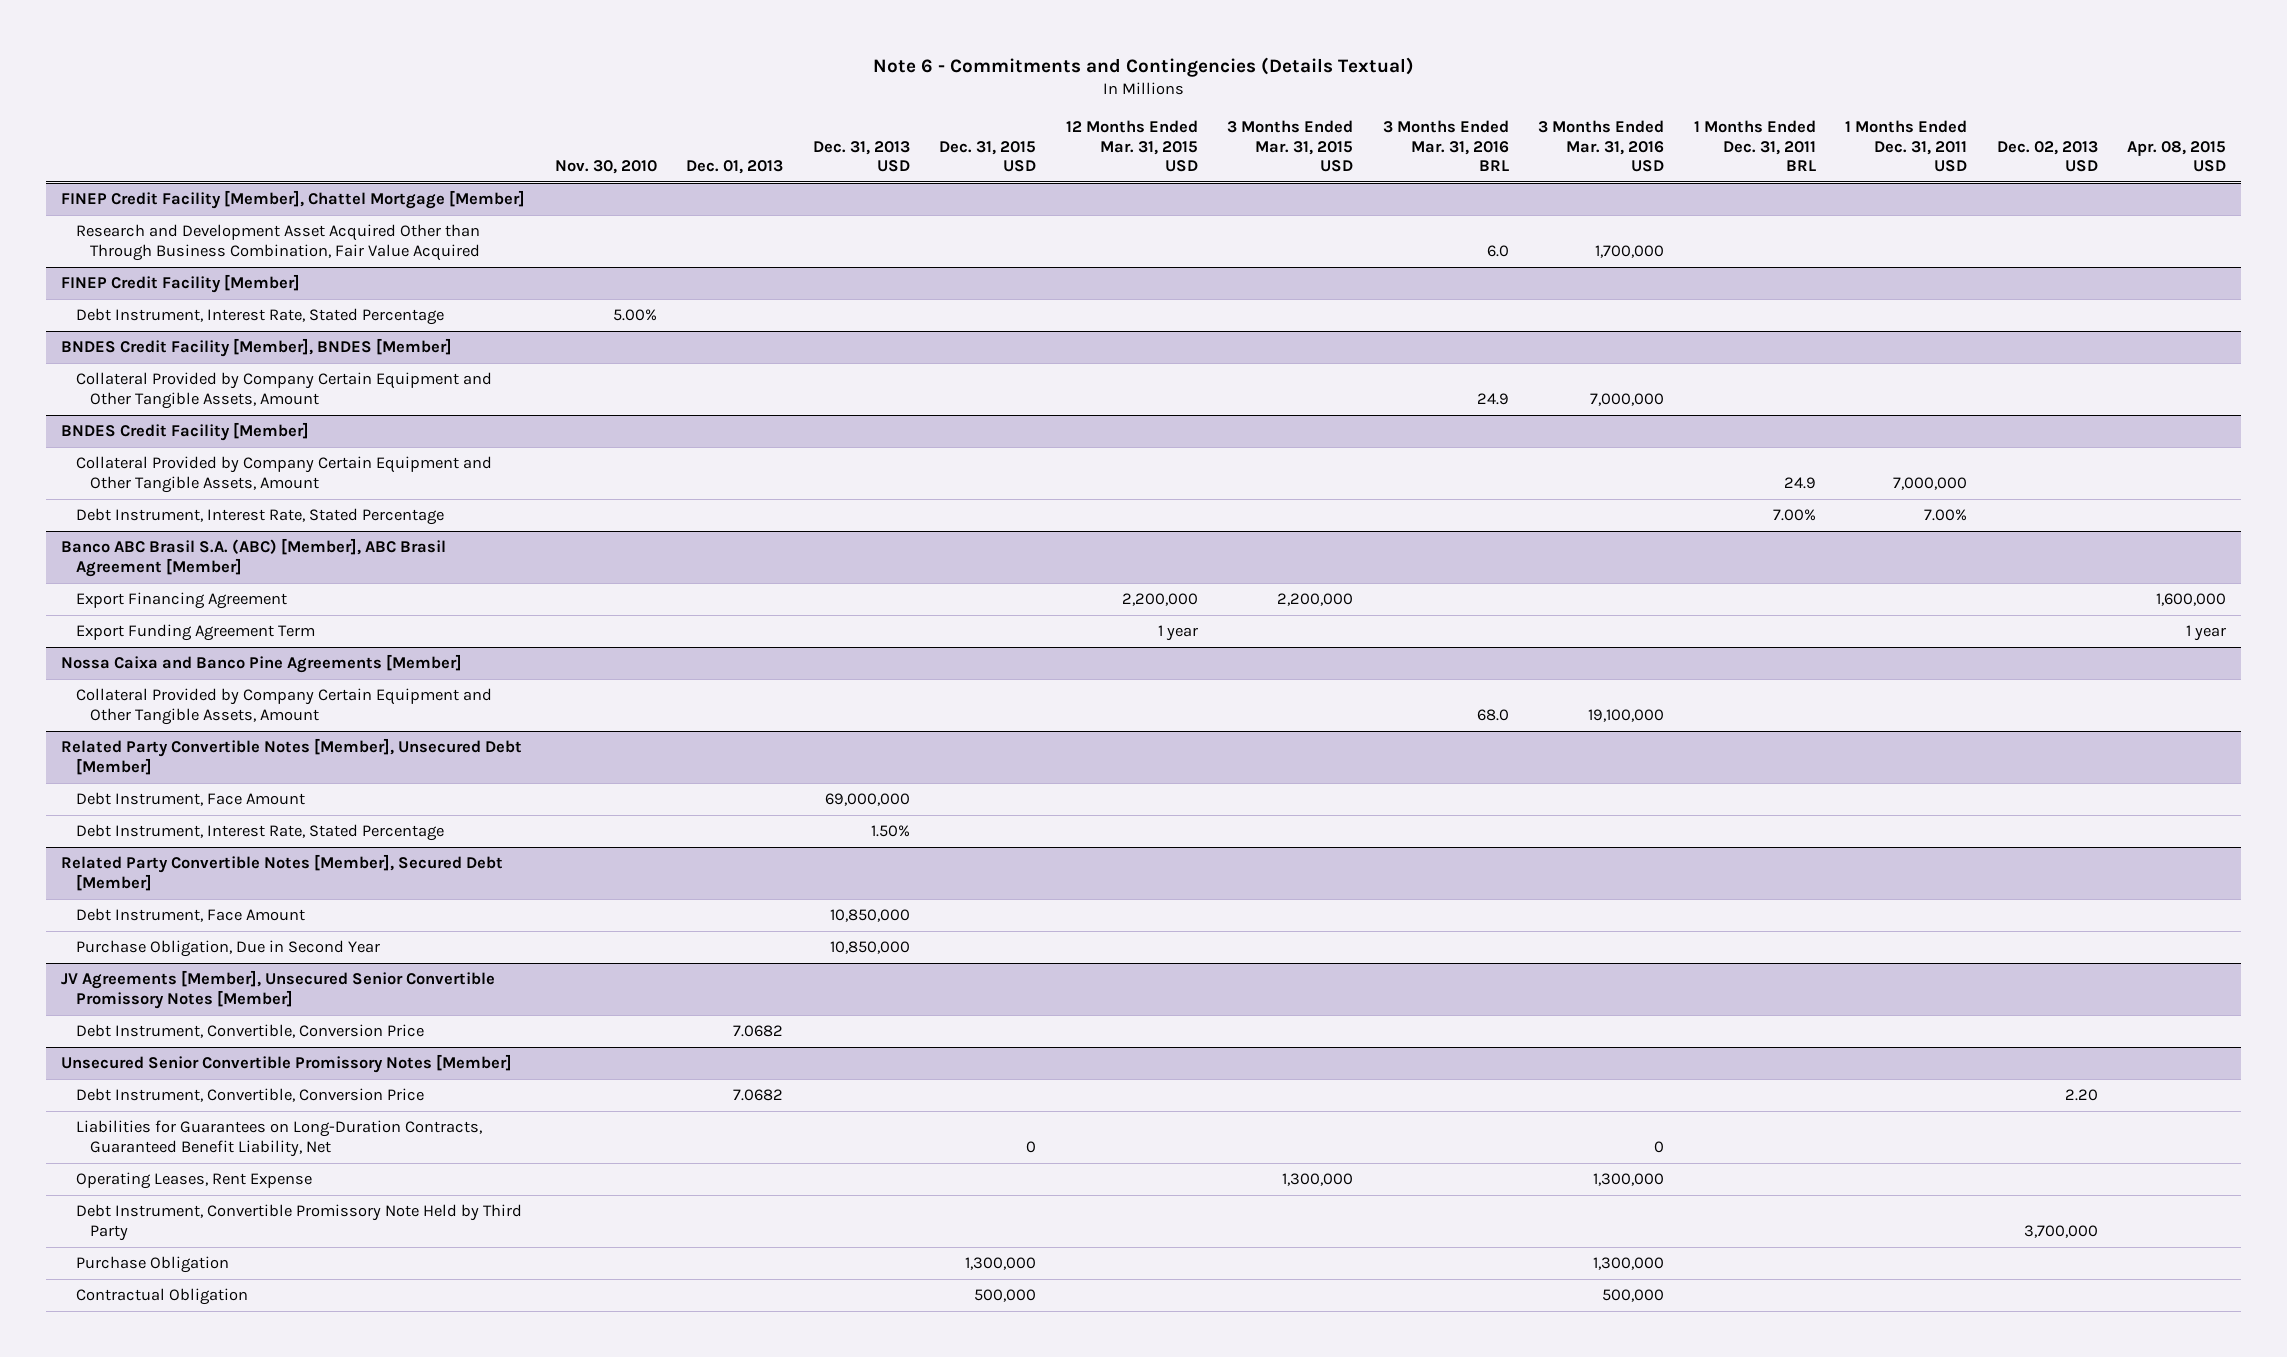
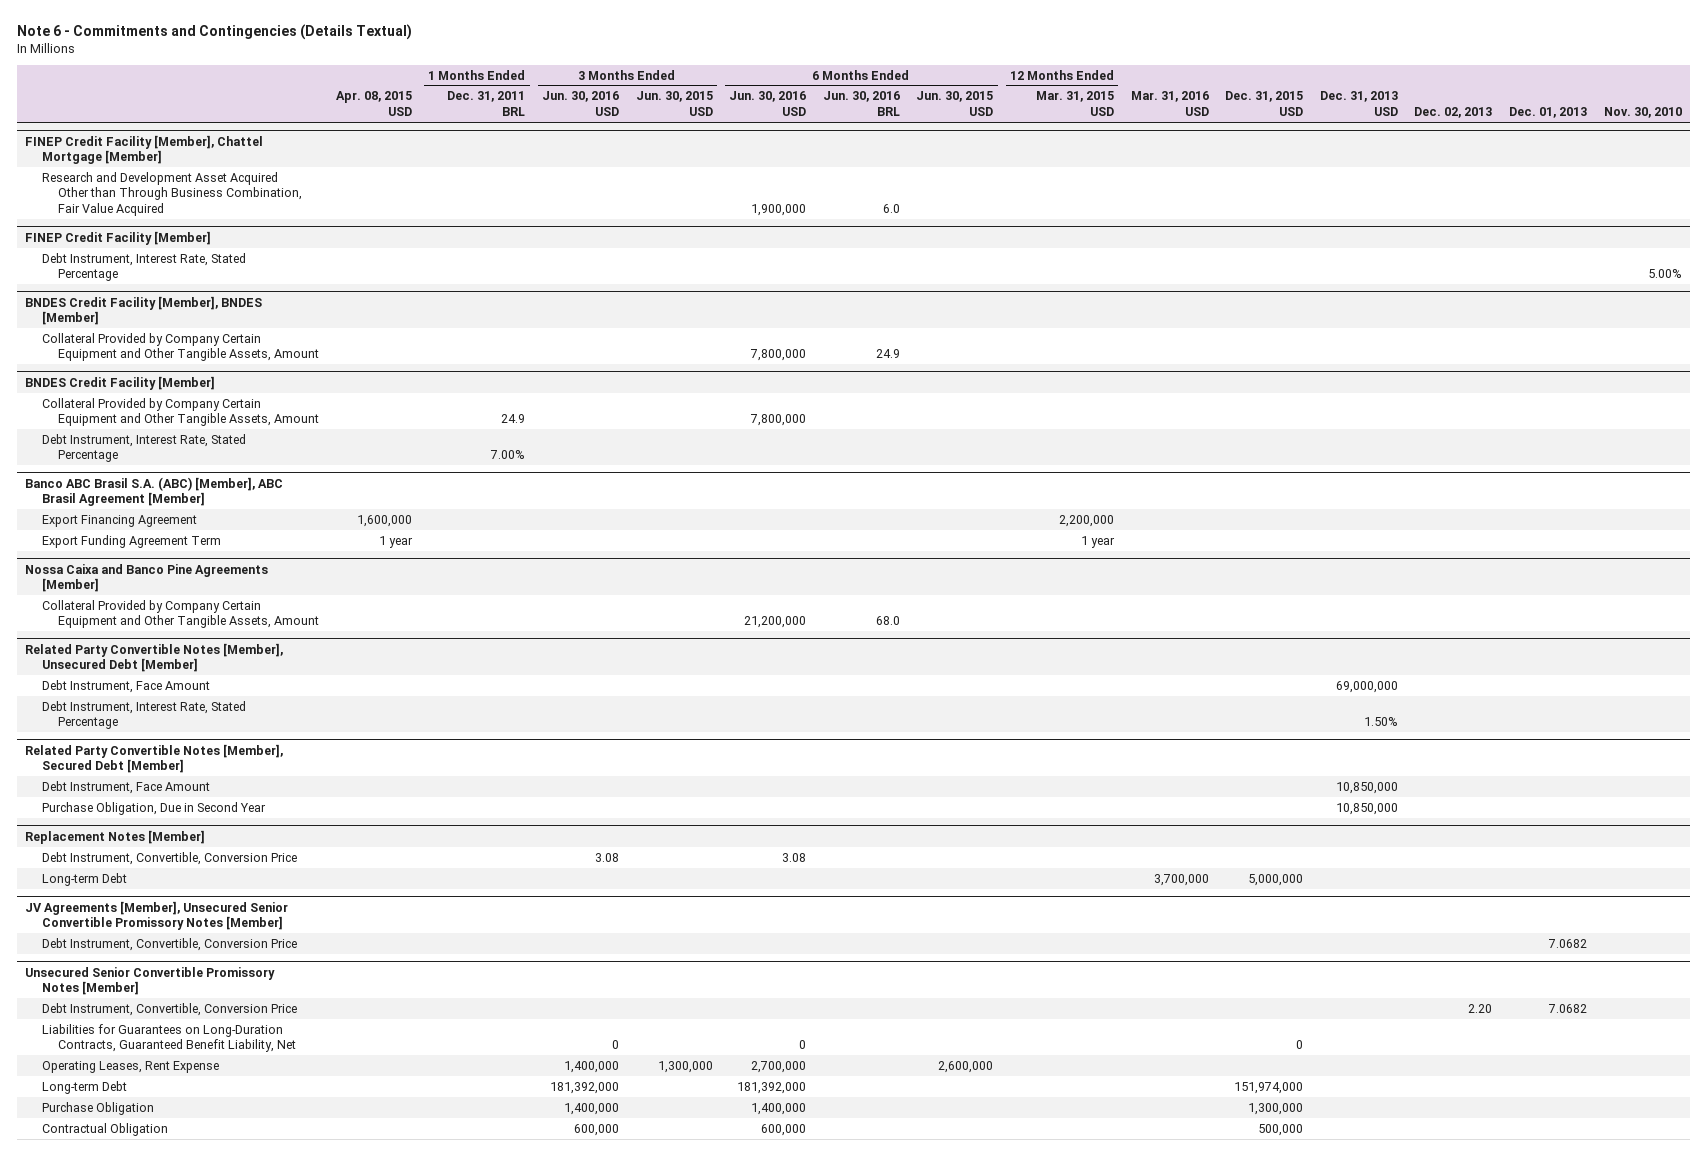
- | Nov. 30, 2010 | Dec. 01, 2013 | Dec. 31, 2013 USD | Dec. 31, 2015 USD | 12 Months Ended Mar. 31, 2015 USD | 3 Months Ended Mar. 31, 2015 USD | 3 Months Ended Mar. 31, 2016 BRL | 3 Months Ended Mar. 31, 2016 USD | 1 Months Ended Dec. 31, 2011 BRL | 1 Months Ended Dec. 31, 2011 USD | Dec. 02, 2013 USD | Apr. 08, 2015 USD
+ | Apr. 08, 2015 USD | 1 Months Ended Dec. 31, 2011 BRL | 3 Months Ended Jun. 30, 2016 USD | 3 Months Ended Jun. 30, 2015 USD | 6 Months Ended Jun. 30, 2016 USD | 6 Months Ended Jun. 30, 2016 BRL | 6 Months Ended Jun. 30, 2015 USD | 12 Months Ended Mar. 31, 2015 USD | Mar. 31, 2016 USD | Dec. 31, 2015 USD | Dec. 31, 2013 USD | Dec. 02, 2013 | Dec. 01, 2013 | Nov. 30, 2010
+ Replacement Notes [Member]
+ Debt Instrument, Convertible, Conversion Price | | | 3.08 | | 3.08 | | | | | | | | |
+ Long-term Debt | | | | | | | | | 3,700,000 | 5,000,000 | | | |
@ Unsecured Senior Convertible Promissory Notes [Member]
- Debt Instrument, Convertible Promissory Note Held by Third Party | | | | | | | | | | | 3,700,000 |
+ Long-term Debt | | | 181,392,000 | | 181,392,000 | | | | | 151,974,000 | | | |

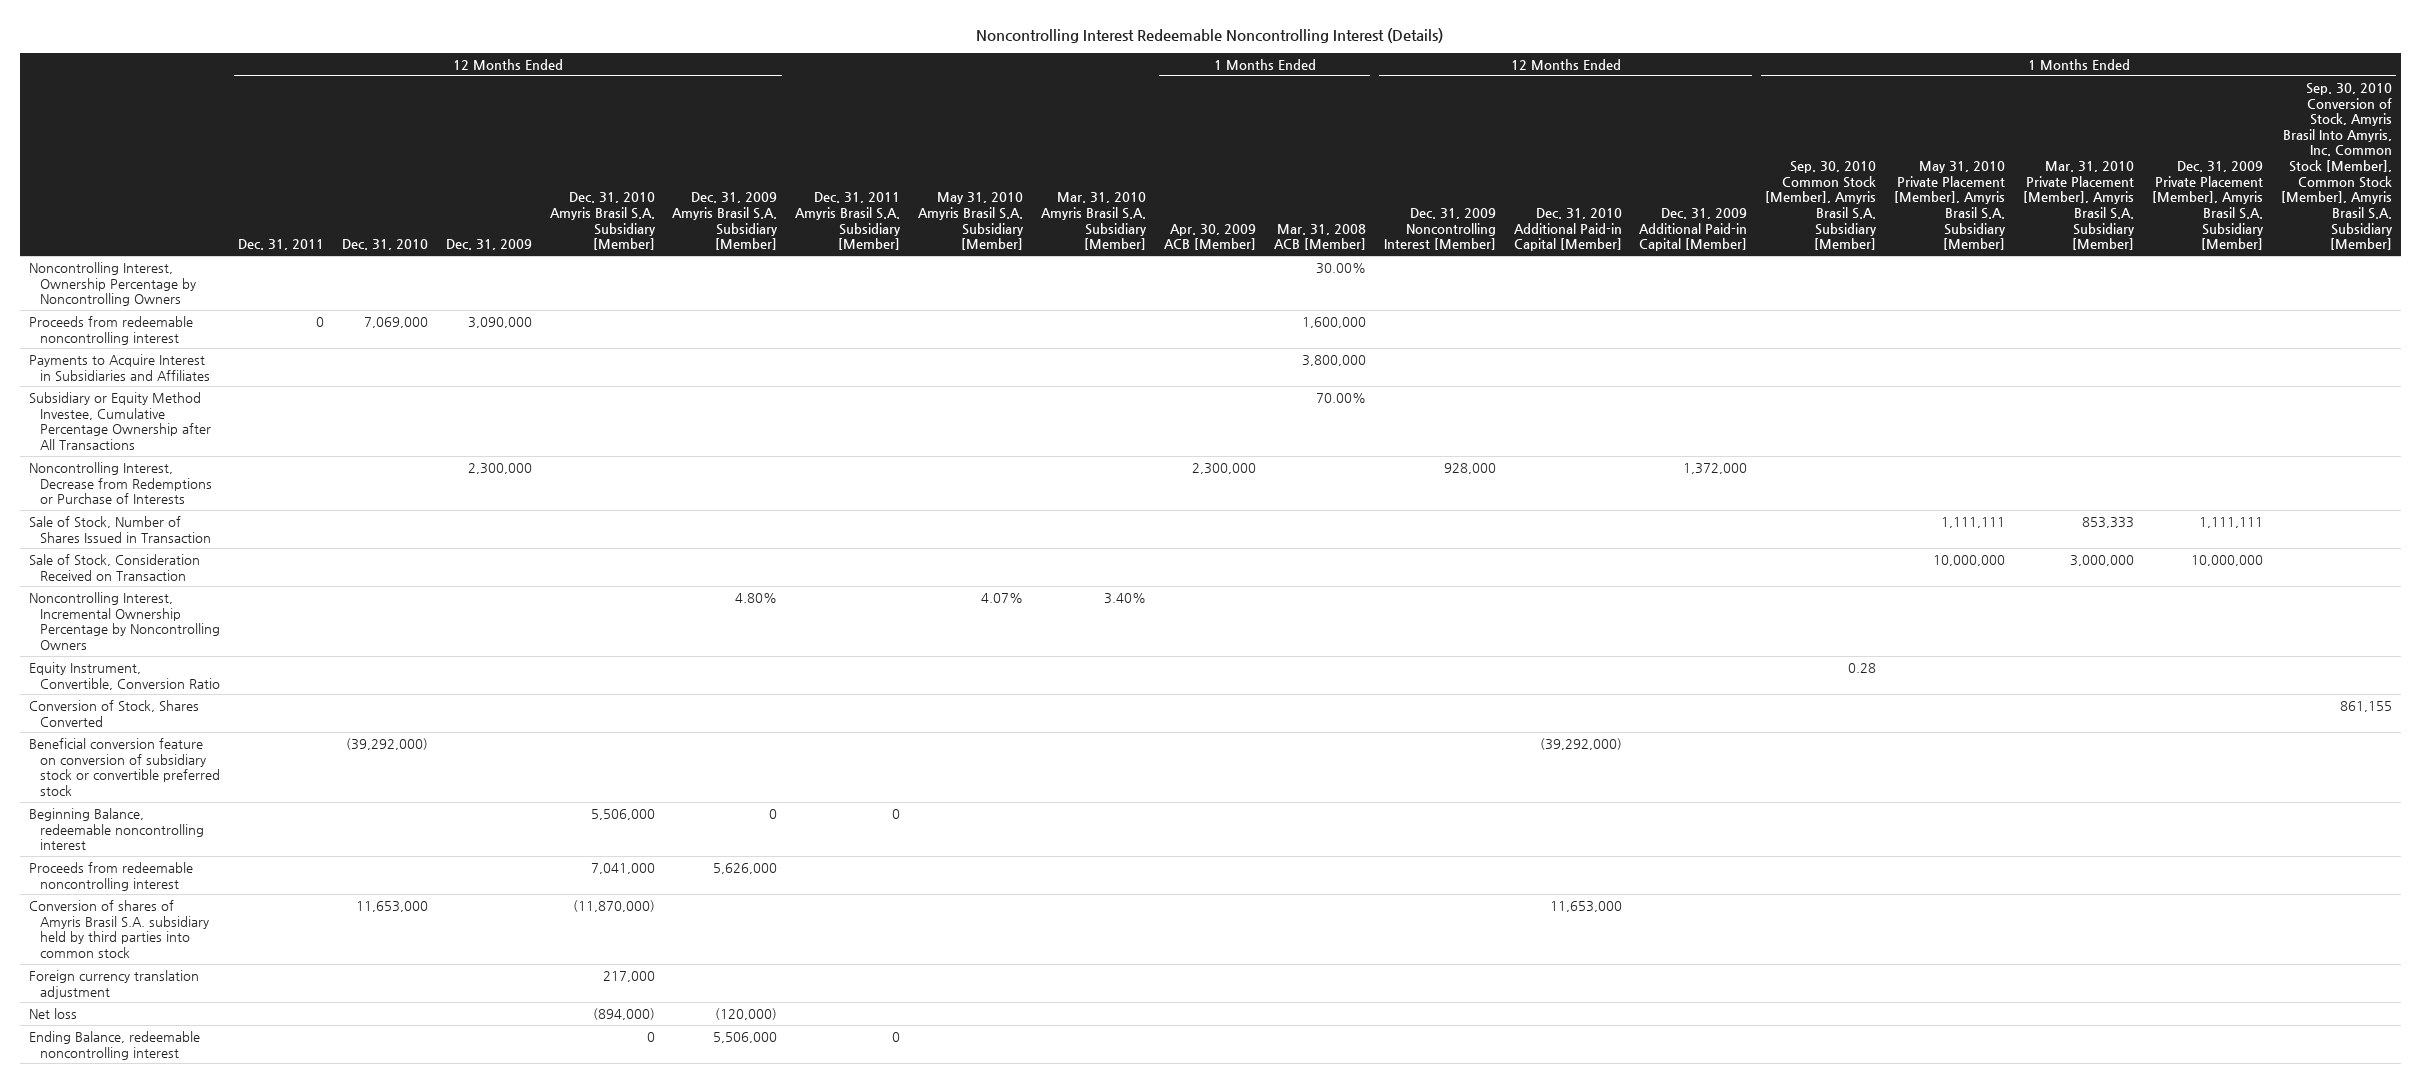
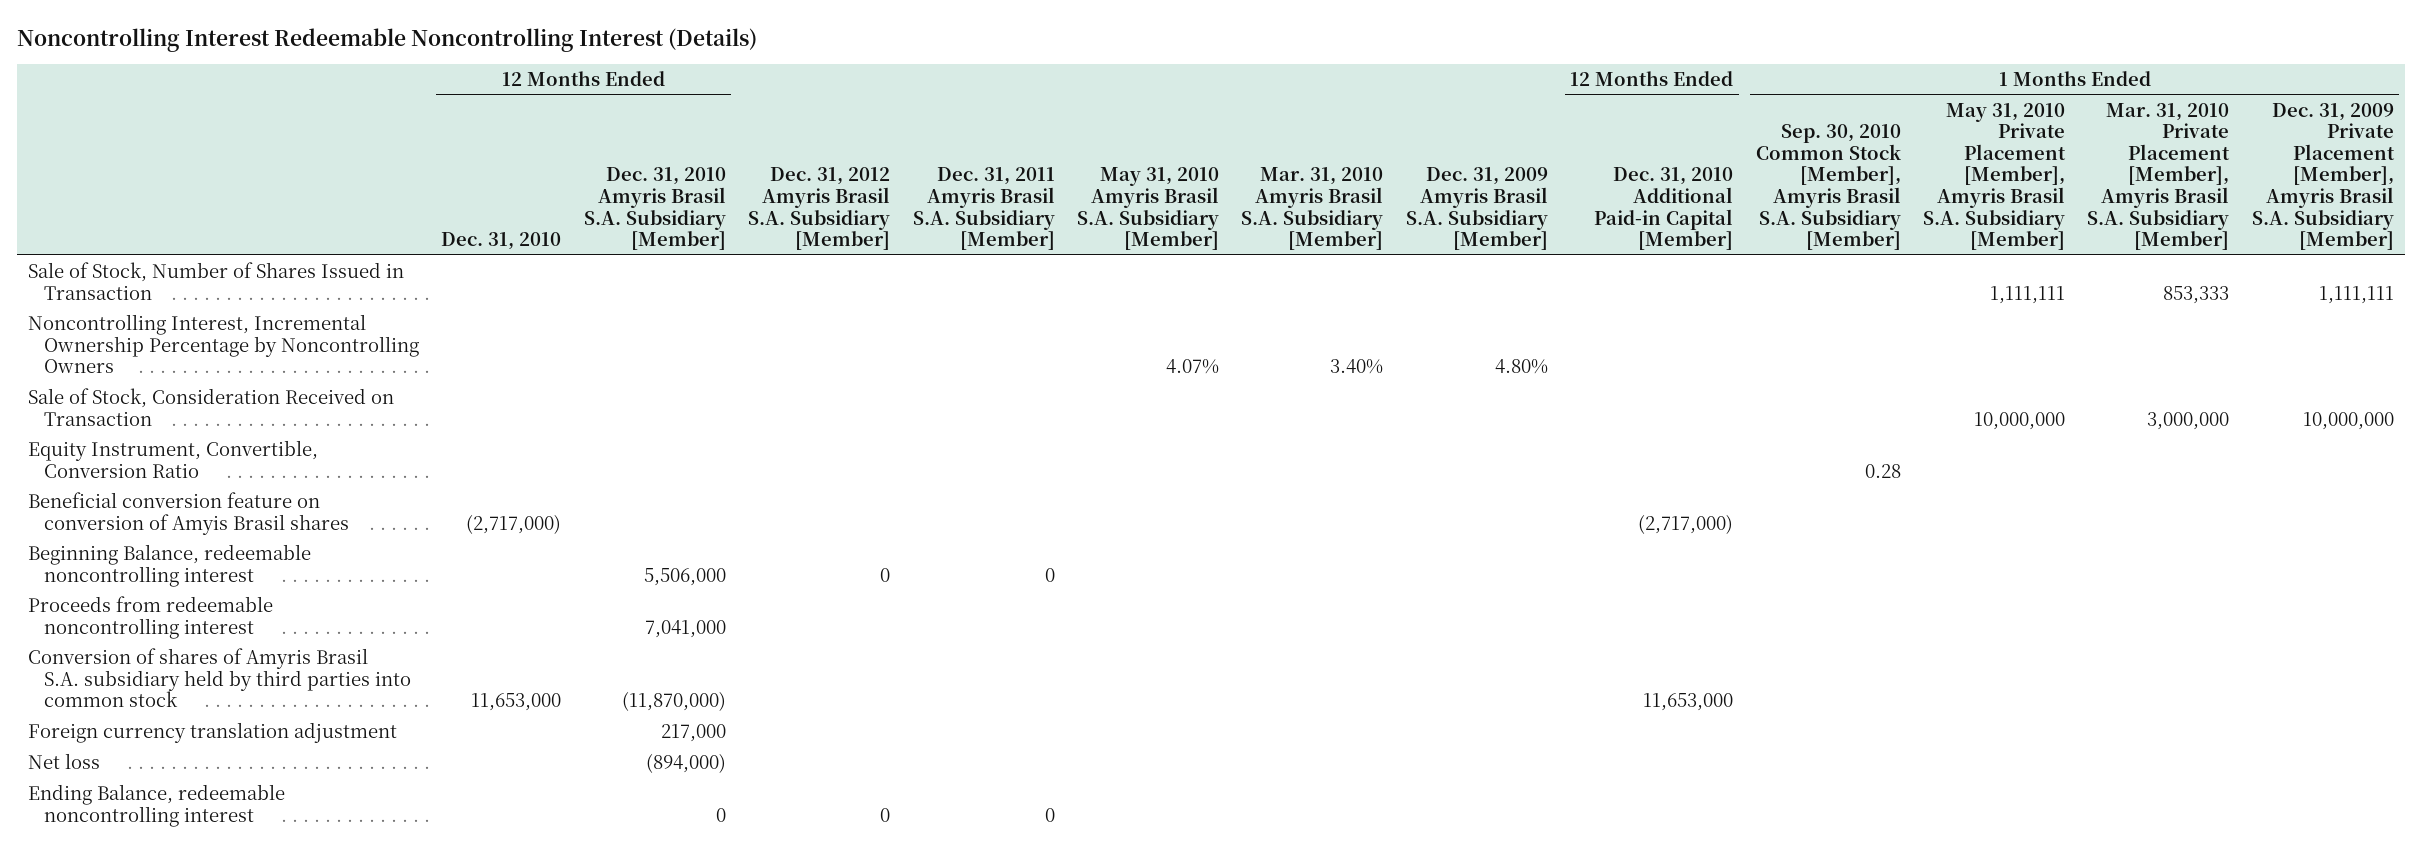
- | 12 Months Ended Dec. 31, 2011 | 12 Months Ended Dec. 31, 2010 | 12 Months Ended Dec. 31, 2009 | 12 Months Ended Dec. 31, 2010 Amyris Brasil S.A. Subsidiary [Member] | 12 Months Ended Dec. 31, 2009 Amyris Brasil S.A. Subsidiary [Member] | Dec. 31, 2011 Amyris Brasil S.A. Subsidiary [Member] | May 31, 2010 Amyris Brasil S.A. Subsidiary [Member] | Mar. 31, 2010 Amyris Brasil S.A. Subsidiary [Member] | 1 Months Ended Apr. 30, 2009 ACB [Member] | 1 Months Ended Mar. 31, 2008 ACB [Member] | 12 Months Ended Dec. 31, 2009 Noncontrolling Interest [Member] | 12 Months Ended Dec. 31, 2010 Additional Paid-in Capital [Member] | 12 Months Ended Dec. 31, 2009 Additional Paid-in Capital [Member] | 1 Months Ended Sep. 30, 2010 Common Stock [Member], Amyris Brasil S.A. Subsidiary [Member] | 1 Months Ended May 31, 2010 Private Placement [Member], Amyris Brasil S.A. Subsidiary [Member] | 1 Months Ended Mar. 31, 2010 Private Placement [Member], Amyris Brasil S.A. Subsidiary [Member] | 1 Months Ended Dec. 31, 2009 Private Placement [Member], Amyris Brasil S.A. Subsidiary [Member] | 1 Months Ended Sep. 30, 2010 Conversion of Stock, Amyris Brasil Into Amyris, Inc. Common Stock [Member], Common Stock [Member], Amyris Brasil S.A. Subsidiary [Member]
+ | 12 Months Ended Dec. 31, 2010 | 12 Months Ended Dec. 31, 2010 Amyris Brasil S.A. Subsidiary [Member] | Dec. 31, 2012 Amyris Brasil S.A. Subsidiary [Member] | Dec. 31, 2011 Amyris Brasil S.A. Subsidiary [Member] | May 31, 2010 Amyris Brasil S.A. Subsidiary [Member] | Mar. 31, 2010 Amyris Brasil S.A. Subsidiary [Member] | Dec. 31, 2009 Amyris Brasil S.A. Subsidiary [Member] | 12 Months Ended Dec. 31, 2010 Additional Paid-in Capital [Member] | 1 Months Ended Sep. 30, 2010 Common Stock [Member], Amyris Brasil S.A. Subsidiary [Member] | 1 Months Ended May 31, 2010 Private Placement [Member], Amyris Brasil S.A. Subsidiary [Member] | 1 Months Ended Mar. 31, 2010 Private Placement [Member], Amyris Brasil S.A. Subsidiary [Member] | 1 Months Ended Dec. 31, 2009 Private Placement [Member], Amyris Brasil S.A. Subsidiary [Member]
- Noncontrolling Interest, Ownership Percentage by Noncontrolling Owners | | | | | | | | | | 30.00% | | | | | | | |
- Proceeds from redeemable noncontrolling interest | 0 | 7,069,000 | 3,090,000 | | | | | | | 1,600,000 | | | | | | | |
- Payments to Acquire Interest in Subsidiaries and Affiliates | | | | | | | | | | 3,800,000 | | | | | | | |
- Subsidiary or Equity Method Investee, Cumulative Percentage Ownership after All Transactions | | | | | | | | | | 70.00% | | | | | | | |
- Noncontrolling Interest, Decrease from Redemptions or Purchase of Interests | | | 2,300,000 | | | | | | 2,300,000 | | 928,000 | | 1,372,000 | | | | |
moved down: Sale of Stock, Consideration Received on Transaction | | | | | | | | | | 10,000,000 | 3,000,000 | 10,000,000
- Conversion of Stock, Shares Converted | | | | | | | | | | | | | | | | | | 861,155
- Beneficial conversion feature on conversion of subsidiary stock or convertible preferred stock | | (39,292,000) | | | | | | | | | | (39,292,000) | | | | | |
+ Beneficial conversion feature on conversion of Amyis Brasil shares | (2,717,000) | | | | | | | (2,717,000) | | | |

